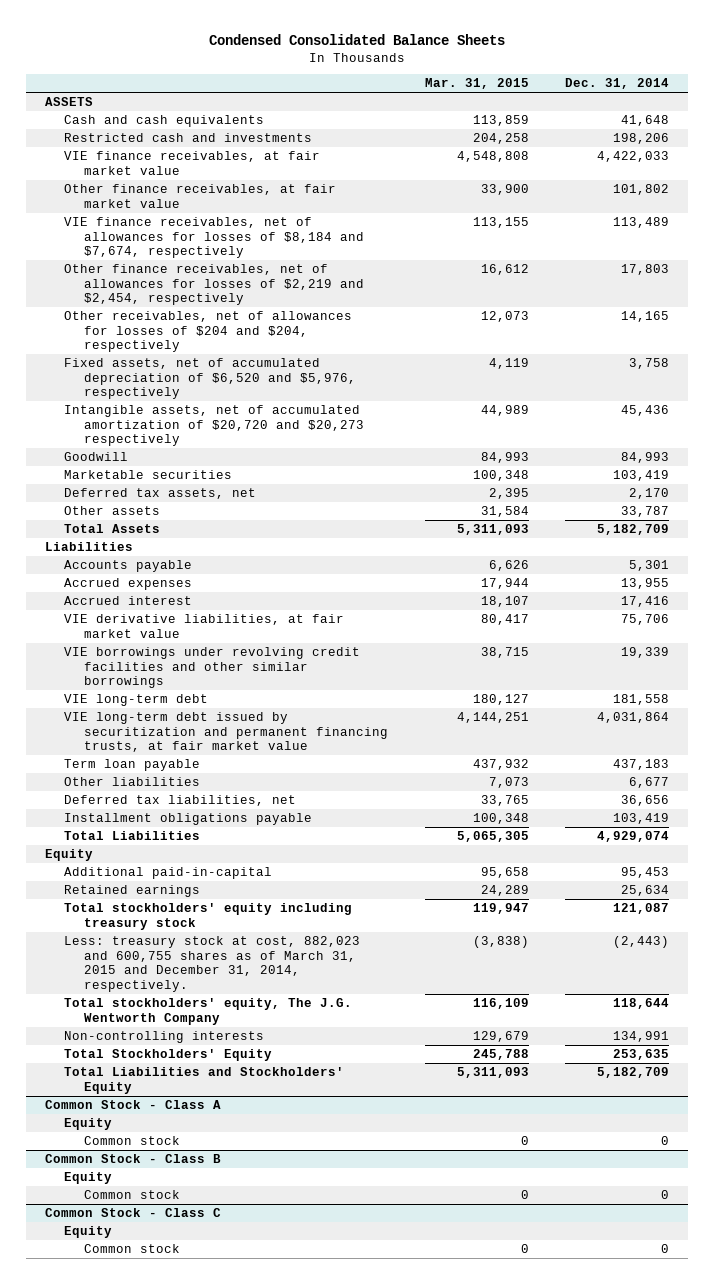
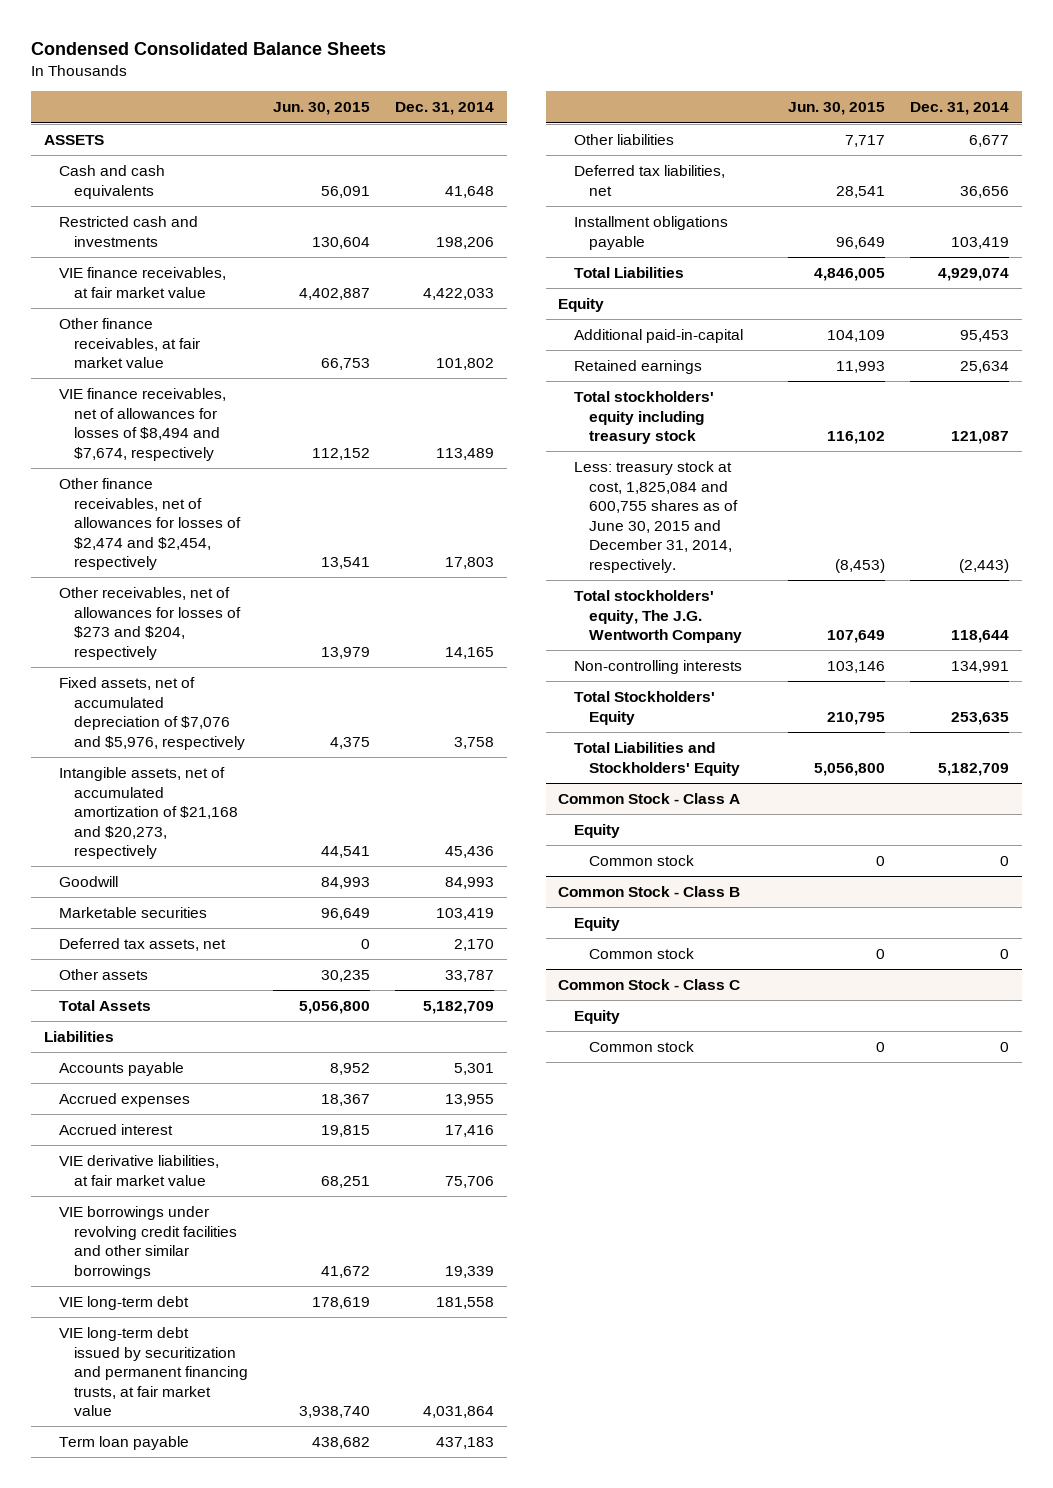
- | Mar. 31, 2015 | Dec. 31, 2014
+ | Jun. 30, 2015 | Dec. 31, 2014
- VIE finance receivables, net of allowances for losses of $8,184 and $7,674, respectively | 113,155 | 113,489
- Other finance receivables, net of allowances for losses of $2,219 and $2,454, respectively | 16,612 | 17,803
- Other receivables, net of allowances for losses of $204 and $204, respectively | 12,073 | 14,165
- Fixed assets, net of accumulated depreciation of $6,520 and $5,976, respectively | 4,119 | 3,758
- Intangible assets, net of accumulated amortization of $20,720 and $20,273 respectively | 44,989 | 45,436
+ VIE finance receivables, net of allowances for losses of $8,494 and $7,674, respectively | 112,152 | 113,489
+ Other finance receivables, net of allowances for losses of $2,474 and $2,454, respectively | 13,541 | 17,803
+ Other receivables, net of allowances for losses of $273 and $204, respectively | 13,979 | 14,165
+ Fixed assets, net of accumulated depreciation of $7,076 and $5,976, respectively | 4,375 | 3,758
+ Intangible assets, net of accumulated amortization of $21,168 and $20,273, respectively | 44,541 | 45,436
- Less: treasury stock at cost, 882,023 and 600,755 shares as of March 31, 2015 and December 31, 2014, respectively. | (3,838) | (2,443)
+ Less: treasury stock at cost, 1,825,084 and 600,755 shares as of June 30, 2015 and December 31, 2014, respectively. | (8,453) | (2,443)

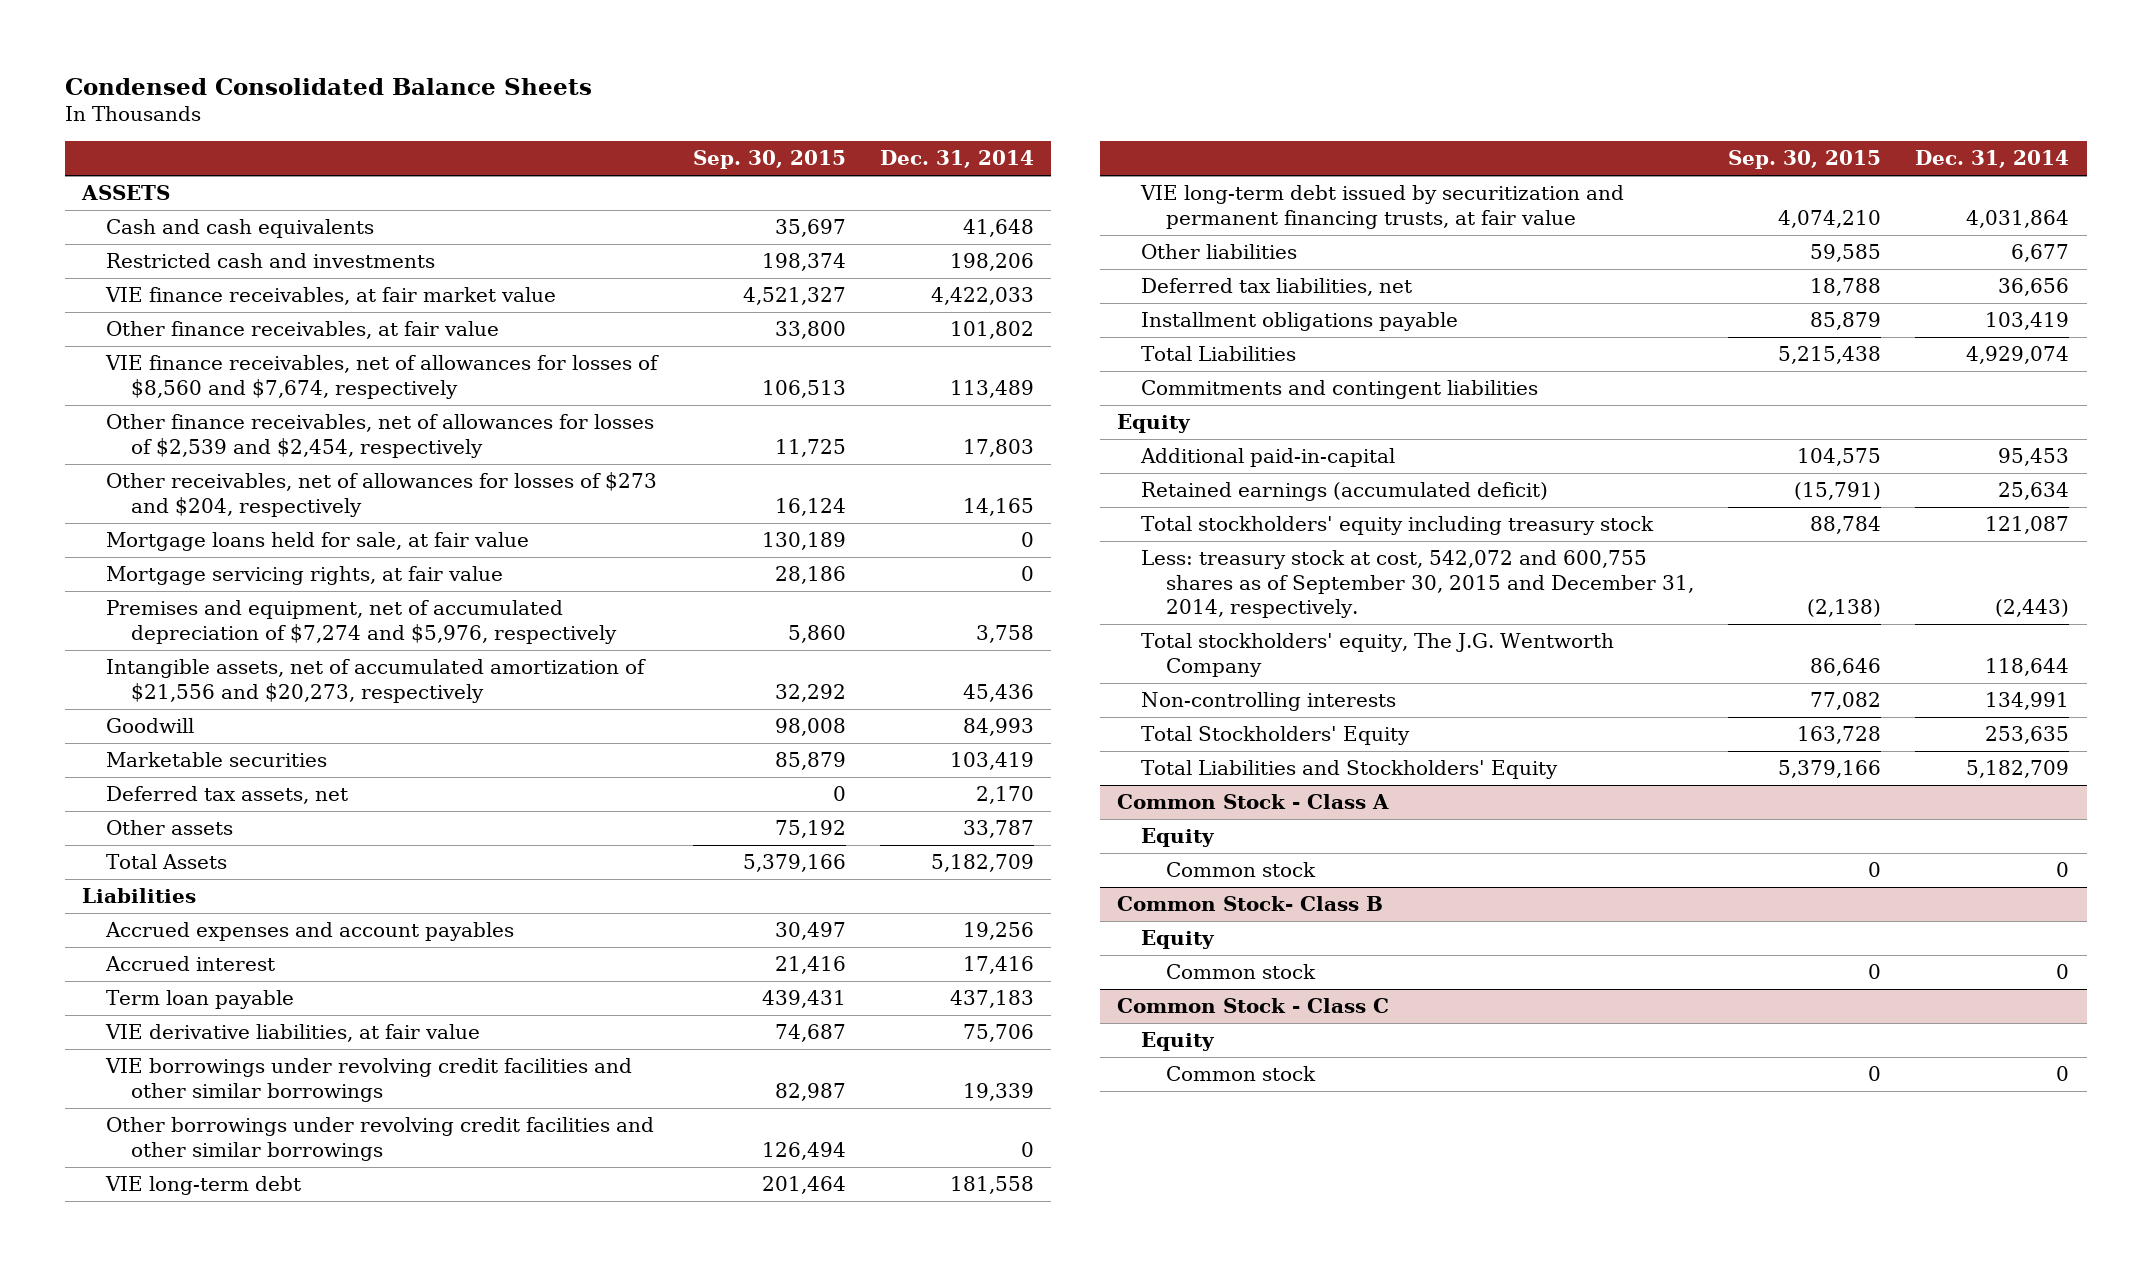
- | Jun. 30, 2015 | Dec. 31, 2014
+ | Sep. 30, 2015 | Dec. 31, 2014
- Other finance receivables, at fair market value | 66,753 | 101,802
- VIE finance receivables, net of allowances for losses of $8,494 and $7,674, respectively | 112,152 | 113,489
- Other finance receivables, net of allowances for losses of $2,474 and $2,454, respectively | 13,541 | 17,803
+ Other finance receivables, at fair value | 33,800 | 101,802
+ VIE finance receivables, net of allowances for losses of $8,560 and $7,674, respectively | 106,513 | 113,489
+ Other finance receivables, net of allowances for losses of $2,539 and $2,454, respectively | 11,725 | 17,803
- Fixed assets, net of accumulated depreciation of $7,076 and $5,976, respectively | 4,375 | 3,758
- Intangible assets, net of accumulated amortization of $21,168 and $20,273, respectively | 44,541 | 45,436
+ Mortgage loans held for sale, at fair value | 130,189 | 0
+ Mortgage servicing rights, at fair value | 28,186 | 0
+ Premises and equipment, net of accumulated depreciation of $7,274 and $5,976, respectively | 5,860 | 3,758
+ Intangible assets, net of accumulated amortization of $21,556 and $20,273, respectively | 32,292 | 45,436
- Accounts payable | 8,952 | 5,301
- Accrued expenses | 18,367 | 13,955
+ Accrued expenses and account payables | 30,497 | 19,256
- VIE derivative liabilities, at fair market value | 68,251 | 75,706
moved up: Term loan payable | 439,431 | 437,183
+ VIE derivative liabilities, at fair value | 74,687 | 75,706
+ Other borrowings under revolving credit facilities and other similar borrowings | 126,494 | 0
- VIE long-term debt issued by securitization and permanent financing trusts, at fair market value | 3,938,740 | 4,031,864
+ VIE long-term debt issued by securitization and permanent financing trusts, at fair value | 4,074,210 | 4,031,864
+ Commitments and contingent liabilities
- Retained earnings | 11,993 | 25,634
+ Retained earnings (accumulated deficit) | (15,791) | 25,634
- Less: treasury stock at cost, 1,825,084 and 600,755 shares as of June 30, 2015 and December 31, 2014, respectively. | (8,453) | (2,443)
+ Less: treasury stock at cost, 542,072 and 600,755 shares as of September 30, 2015 and December 31, 2014, respectively. | (2,138) | (2,443)
- Common Stock - Class B
+ Common Stock- Class B

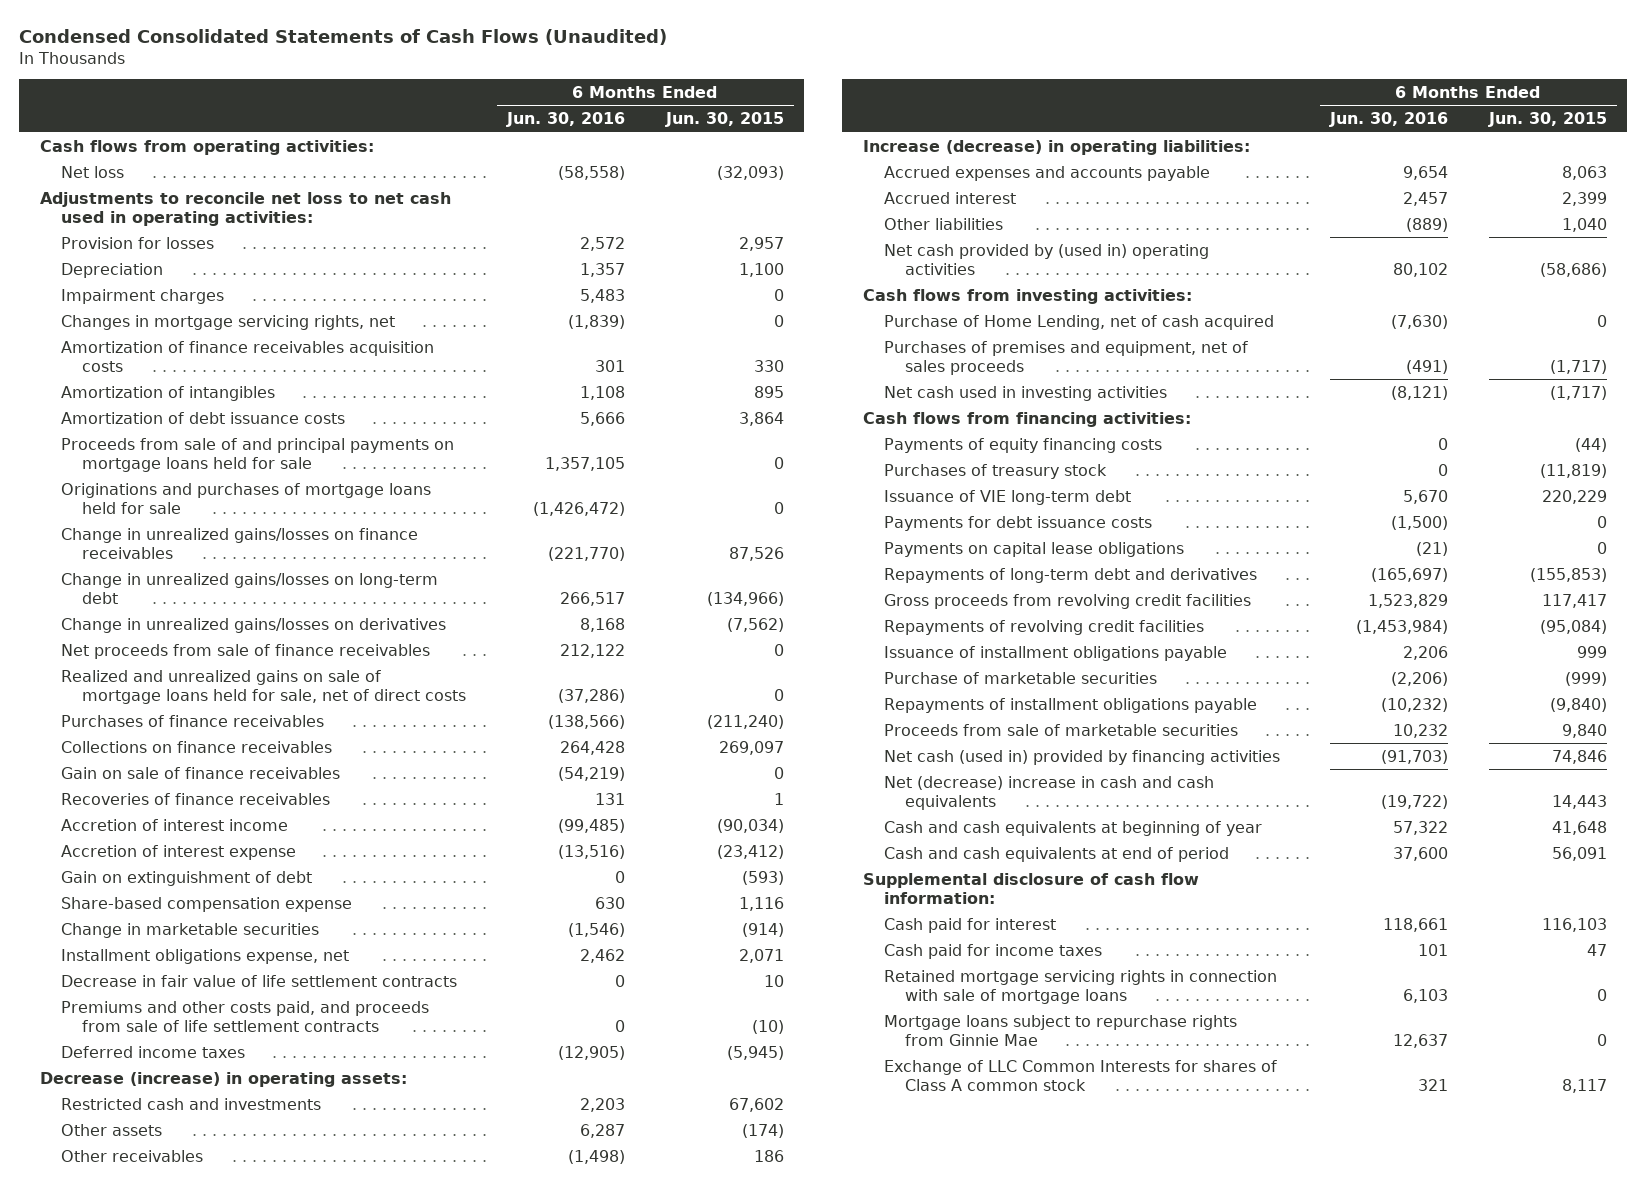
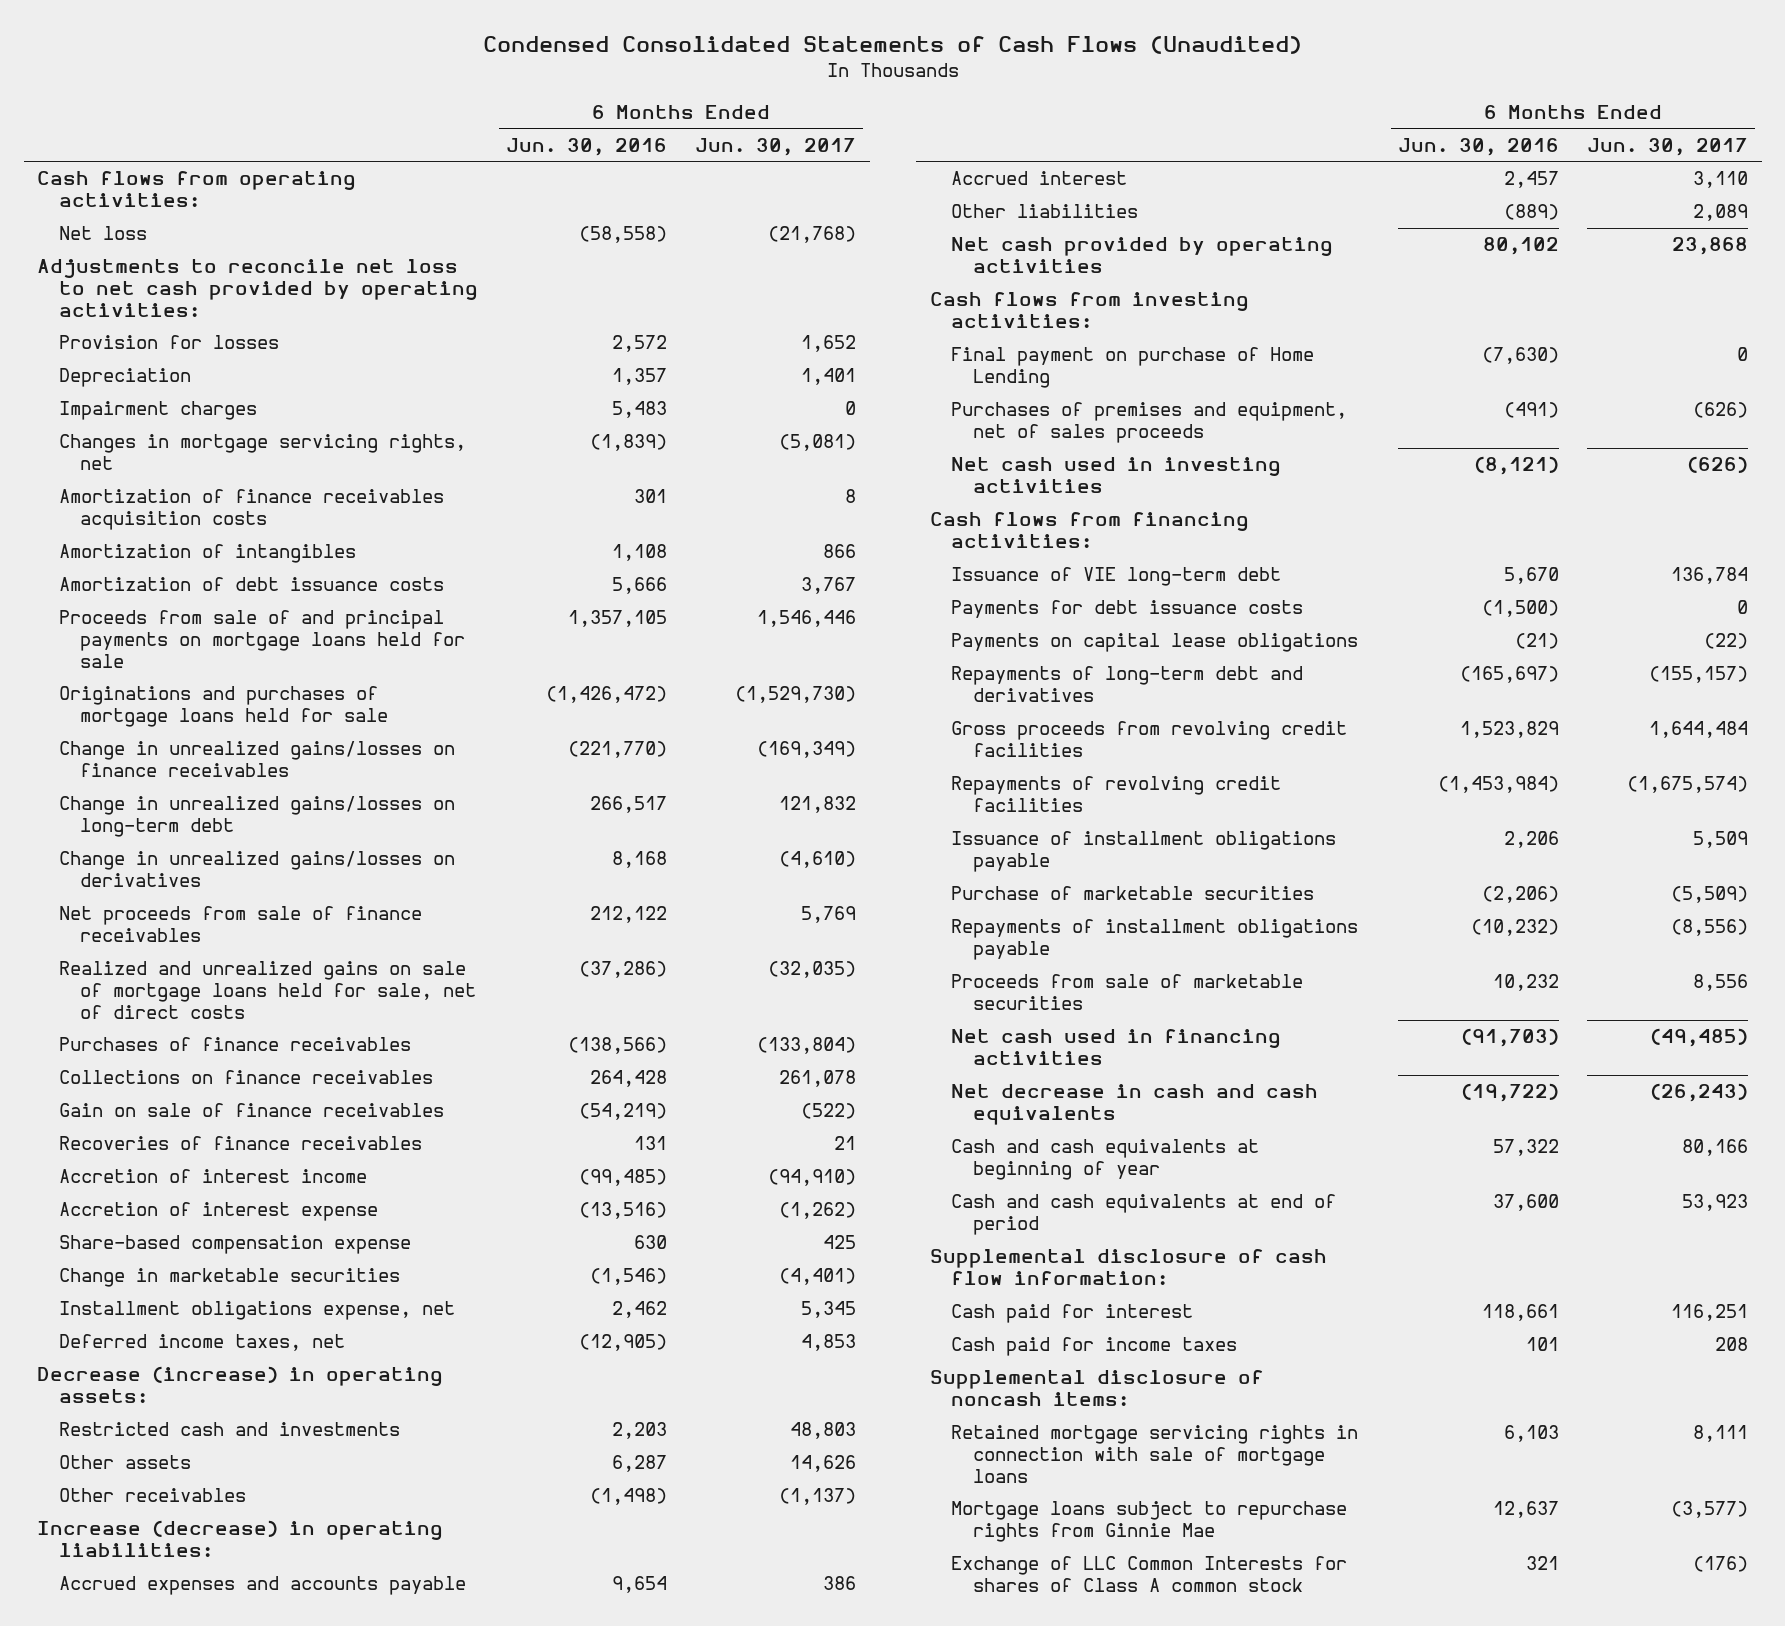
- | 6 Months Ended Jun. 30, 2016 | 6 Months Ended Jun. 30, 2015
+ | 6 Months Ended Jun. 30, 2016 | 6 Months Ended Jun. 30, 2017
- Adjustments to reconcile net loss to net cash used in operating activities:
+ Adjustments to reconcile net loss to net cash provided by operating activities:
- Gain on extinguishment of debt | 0 | (593)
- Decrease in fair value of life settlement contracts | 0 | 10
- Premiums and other costs paid, and proceeds from sale of life settlement contracts | 0 | (10)
- Deferred income taxes | (12,905) | (5,945)
+ Deferred income taxes, net | (12,905) | 4,853
- Net cash provided by (used in) operating activities | 80,102 | (58,686)
+ Net cash provided by operating activities | 80,102 | 23,868
- Purchase of Home Lending, net of cash acquired | (7,630) | 0
+ Final payment on purchase of Home Lending | (7,630) | 0
- Payments of equity financing costs | 0 | (44)
- Purchases of treasury stock | 0 | (11,819)
- Net cash (used in) provided by financing activities | (91,703) | 74,846
- Net (decrease) increase in cash and cash equivalents | (19,722) | 14,443
+ Net cash used in financing activities | (91,703) | (49,485)
+ Net decrease in cash and cash equivalents | (19,722) | (26,243)
+ Supplemental disclosure of noncash items:

